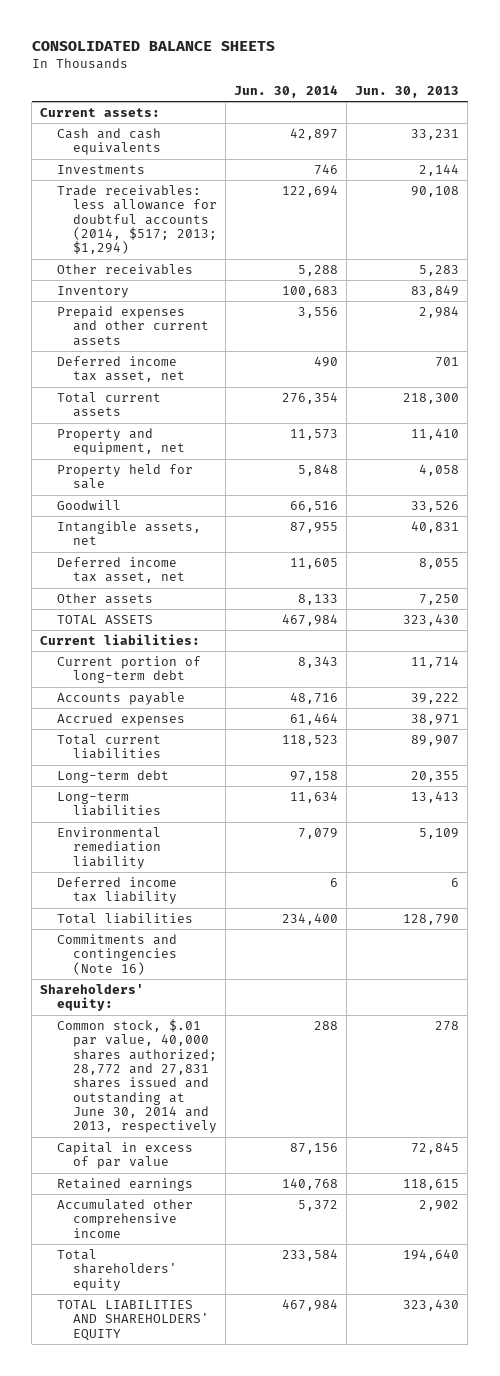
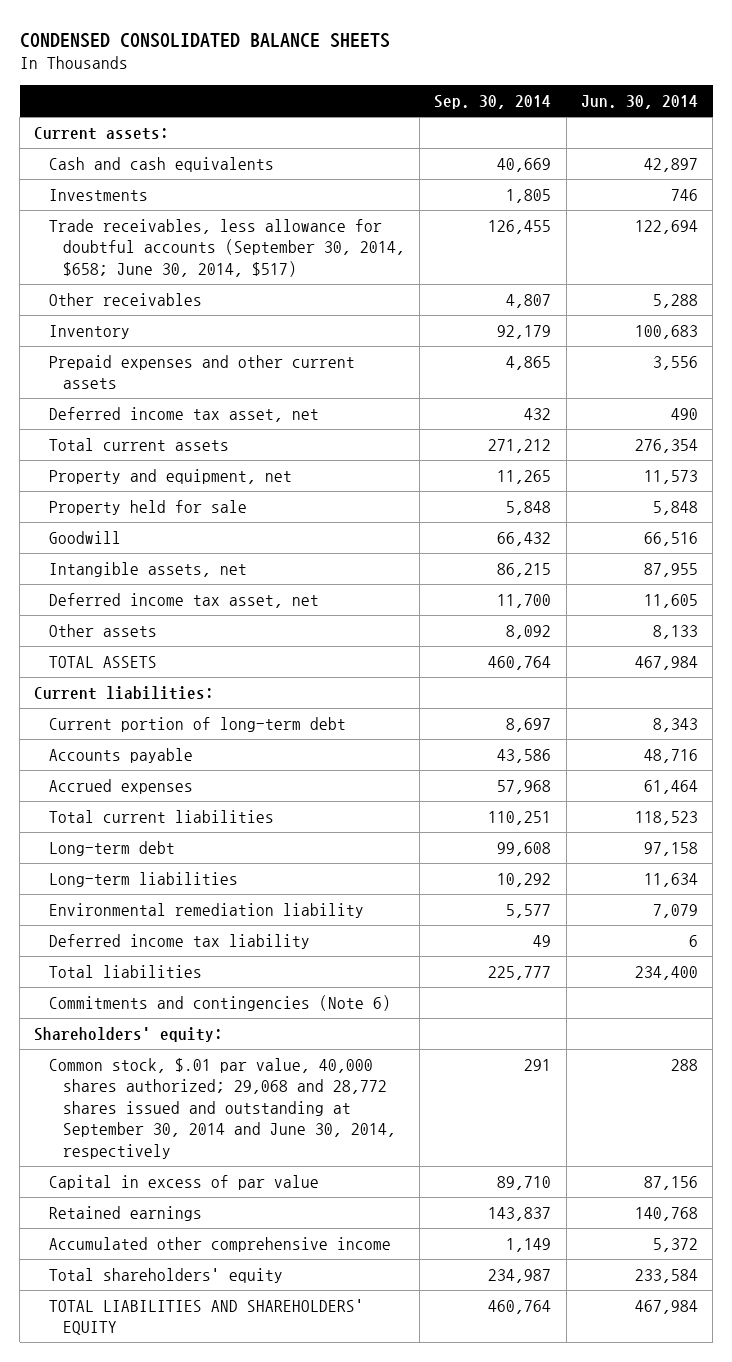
- CONSOLIDATED BALANCE SHEETS
+ CONDENSED CONSOLIDATED BALANCE SHEETS
- | Jun. 30, 2014 | Jun. 30, 2013
+ | Sep. 30, 2014 | Jun. 30, 2014
- Trade receivables: less allowance for doubtful accounts (2014, $517; 2013; $1,294) | 122,694 | 90,108
+ Trade receivables, less allowance for doubtful accounts (September 30, 2014, $658; June 30, 2014, $517) | 126,455 | 122,694
- Commitments and contingencies (Note 16)
+ Commitments and contingencies (Note 6)
- Common stock, $.01 par value, 40,000 shares authorized; 28,772 and 27,831 shares issued and outstanding at June 30, 2014 and 2013, respectively | 288 | 278
+ Common stock, $.01 par value, 40,000 shares authorized; 29,068 and 28,772 shares issued and outstanding at September 30, 2014 and June 30, 2014, respectively | 291 | 288

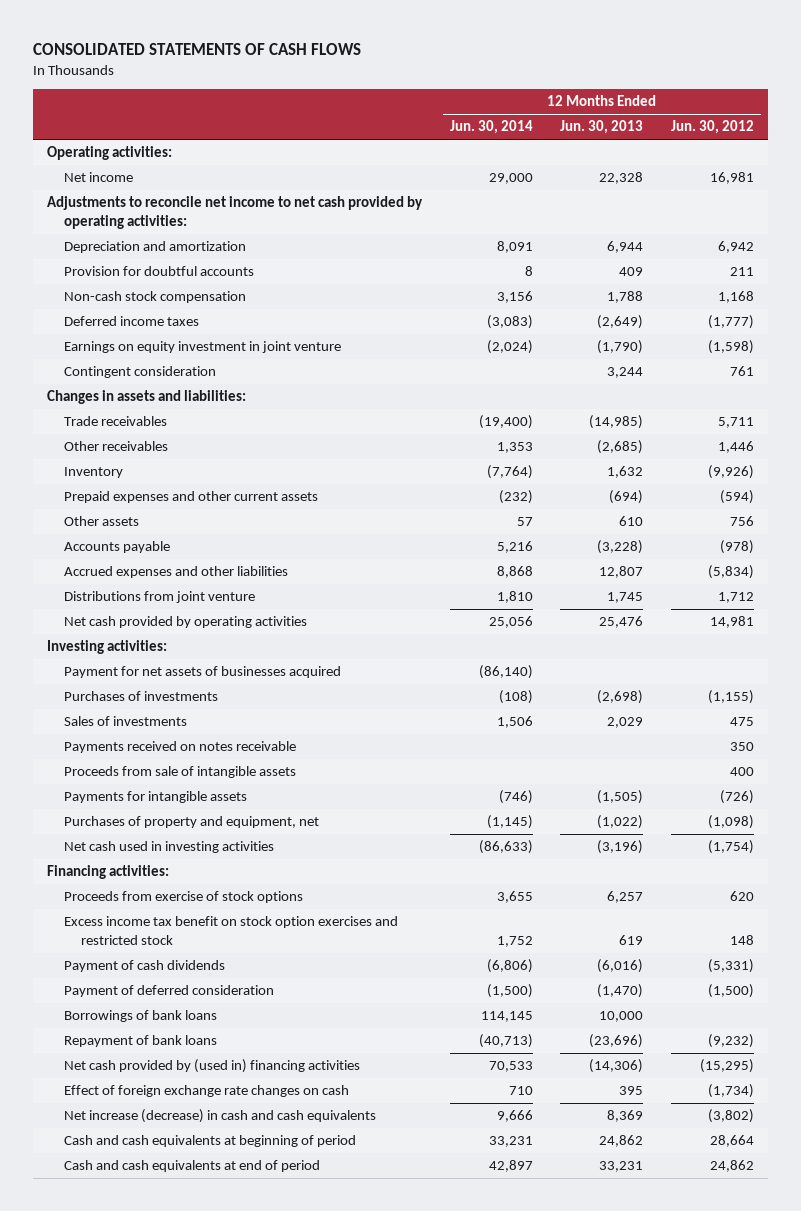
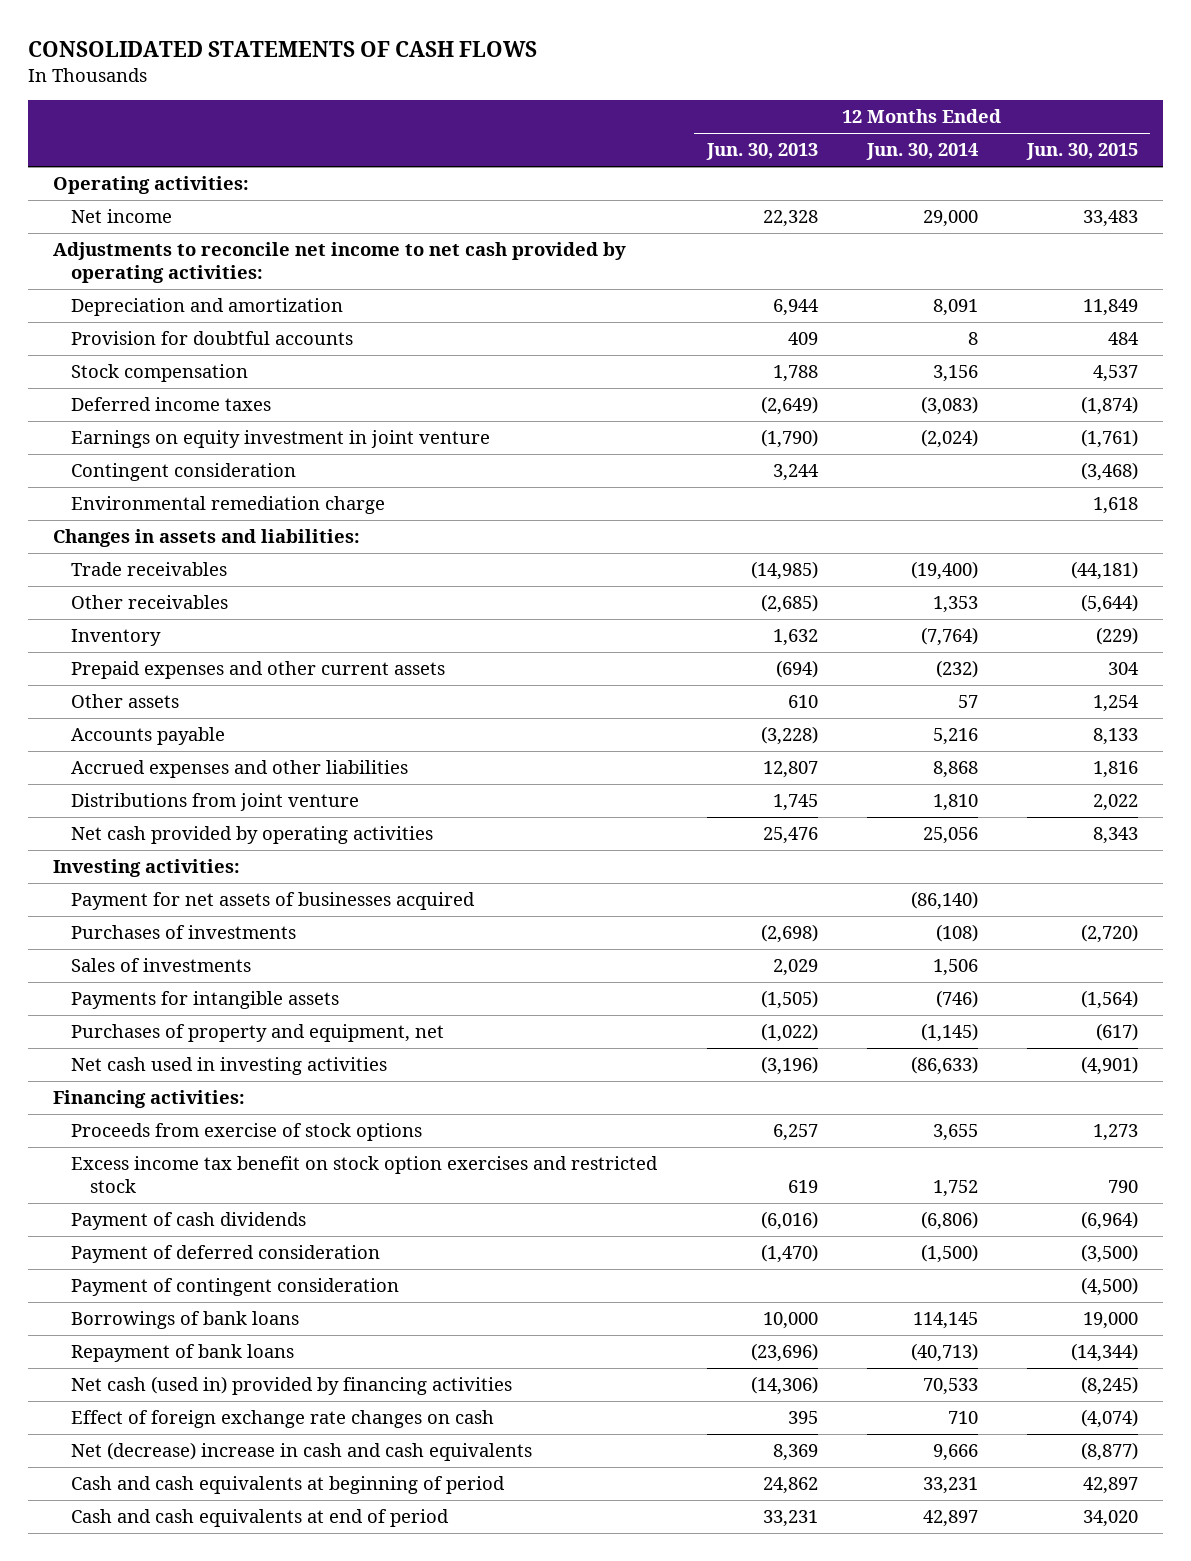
- | 12 Months Ended Jun. 30, 2014 | 12 Months Ended Jun. 30, 2013 | 12 Months Ended Jun. 30, 2012
+ | 12 Months Ended Jun. 30, 2013 | 12 Months Ended Jun. 30, 2014 | 12 Months Ended Jun. 30, 2015
- Non-cash stock compensation | 3,156 | 1,788 | 1,168
+ Stock compensation | 1,788 | 3,156 | 4,537
+ Environmental remediation charge | | | 1,618
- Payments received on notes receivable | | | 350
- Proceeds from sale of intangible assets | | | 400
+ Payment of contingent consideration | | | (4,500)
- Net cash provided by (used in) financing activities | 70,533 | (14,306) | (15,295)
+ Net cash (used in) provided by financing activities | (14,306) | 70,533 | (8,245)
- Net increase (decrease) in cash and cash equivalents | 9,666 | 8,369 | (3,802)
+ Net (decrease) increase in cash and cash equivalents | 8,369 | 9,666 | (8,877)

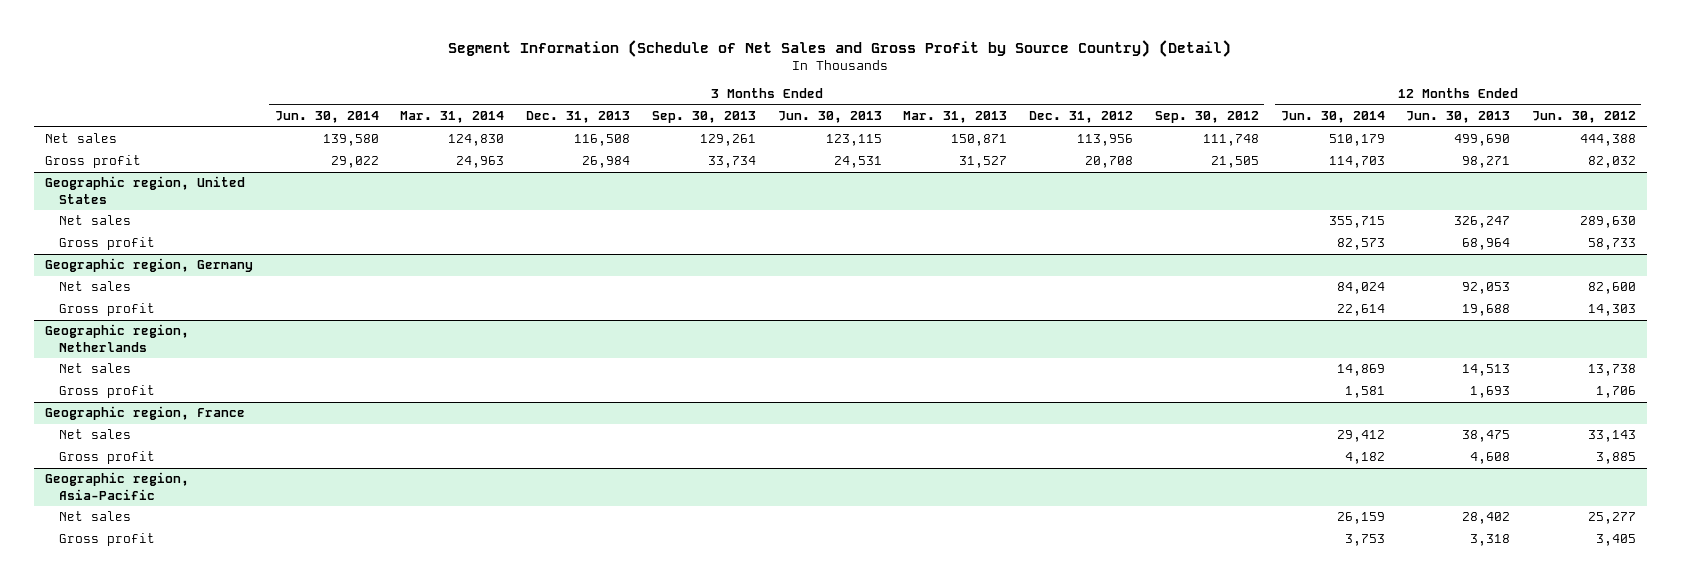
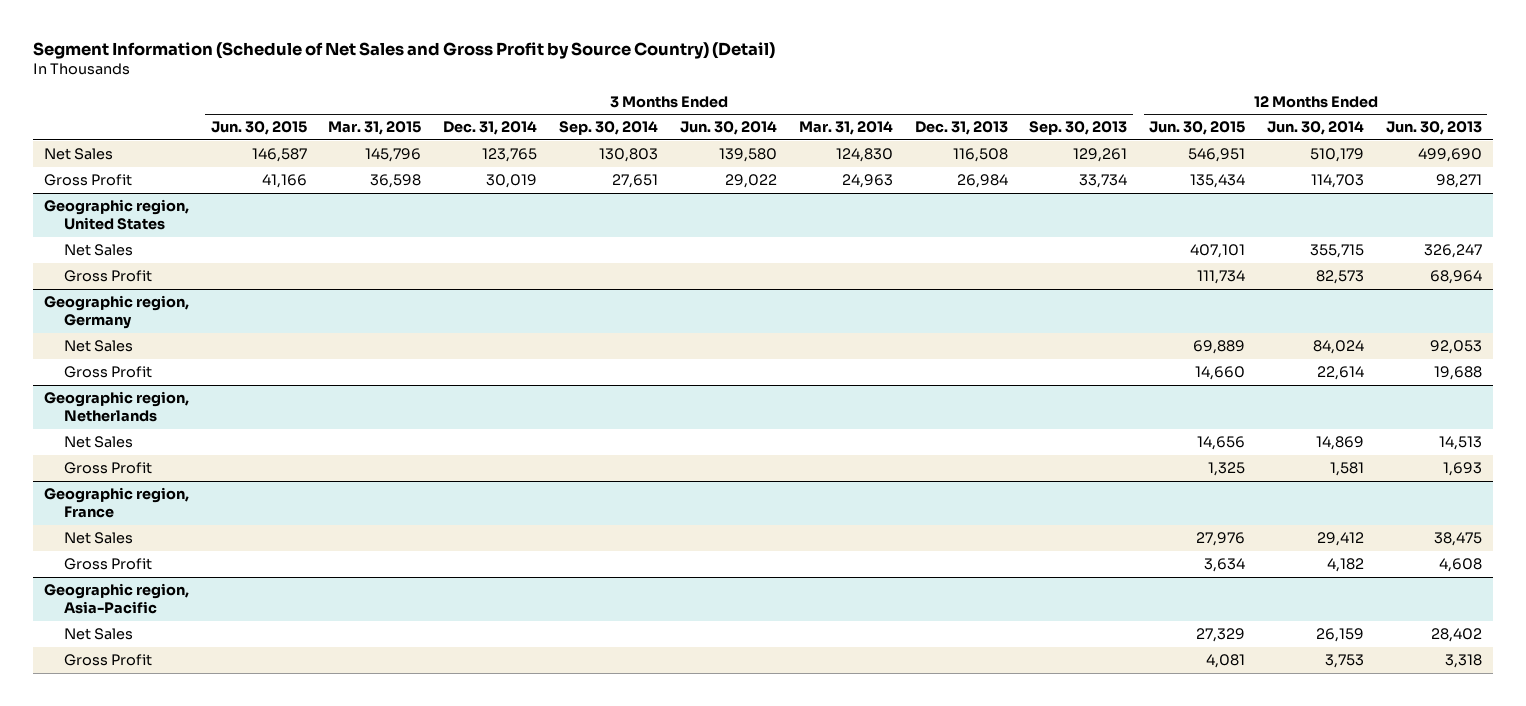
- | 3 Months Ended Jun. 30, 2014 | 3 Months Ended Mar. 31, 2014 | 3 Months Ended Dec. 31, 2013 | 3 Months Ended Sep. 30, 2013 | 3 Months Ended Jun. 30, 2013 | 3 Months Ended Mar. 31, 2013 | 3 Months Ended Dec. 31, 2012 | 3 Months Ended Sep. 30, 2012 | 12 Months Ended Jun. 30, 2014 | 12 Months Ended Jun. 30, 2013 | 12 Months Ended Jun. 30, 2012
+ | 3 Months Ended Jun. 30, 2015 | 3 Months Ended Mar. 31, 2015 | 3 Months Ended Dec. 31, 2014 | 3 Months Ended Sep. 30, 2014 | 3 Months Ended Jun. 30, 2014 | 3 Months Ended Mar. 31, 2014 | 3 Months Ended Dec. 31, 2013 | 3 Months Ended Sep. 30, 2013 | 12 Months Ended Jun. 30, 2015 | 12 Months Ended Jun. 30, 2014 | 12 Months Ended Jun. 30, 2013
- Net sales | 139,580 | 124,830 | 116,508 | 129,261 | 123,115 | 150,871 | 113,956 | 111,748 | 510,179 | 499,690 | 444,388
- Gross profit | 29,022 | 24,963 | 26,984 | 33,734 | 24,531 | 31,527 | 20,708 | 21,505 | 114,703 | 98,271 | 82,032
+ Net Sales | 146,587 | 145,796 | 123,765 | 130,803 | 139,580 | 124,830 | 116,508 | 129,261 | 546,951 | 510,179 | 499,690
+ Gross Profit | 41,166 | 36,598 | 30,019 | 27,651 | 29,022 | 24,963 | 26,984 | 33,734 | 135,434 | 114,703 | 98,271
@ Geographic region, United States
- Net sales | | | | | | | | | 355,715 | 326,247 | 289,630
- Gross profit | | | | | | | | | 82,573 | 68,964 | 58,733
+ Net Sales | | | | | | | | | 407,101 | 355,715 | 326,247
+ Gross Profit | | | | | | | | | 111,734 | 82,573 | 68,964
@ Geographic region, Germany
- Net sales | | | | | | | | | 84,024 | 92,053 | 82,600
- Gross profit | | | | | | | | | 22,614 | 19,688 | 14,303
+ Net Sales | | | | | | | | | 69,889 | 84,024 | 92,053
+ Gross Profit | | | | | | | | | 14,660 | 22,614 | 19,688
@ Geographic region, Netherlands
- Net sales | | | | | | | | | 14,869 | 14,513 | 13,738
- Gross profit | | | | | | | | | 1,581 | 1,693 | 1,706
+ Net Sales | | | | | | | | | 14,656 | 14,869 | 14,513
+ Gross Profit | | | | | | | | | 1,325 | 1,581 | 1,693
@ Geographic region, France
- Net sales | | | | | | | | | 29,412 | 38,475 | 33,143
- Gross profit | | | | | | | | | 4,182 | 4,608 | 3,885
+ Net Sales | | | | | | | | | 27,976 | 29,412 | 38,475
+ Gross Profit | | | | | | | | | 3,634 | 4,182 | 4,608
@ Geographic region, Asia-Pacific
- Net sales | | | | | | | | | 26,159 | 28,402 | 25,277
- Gross profit | | | | | | | | | 3,753 | 3,318 | 3,405
+ Net Sales | | | | | | | | | 27,329 | 26,159 | 28,402
+ Gross Profit | | | | | | | | | 4,081 | 3,753 | 3,318

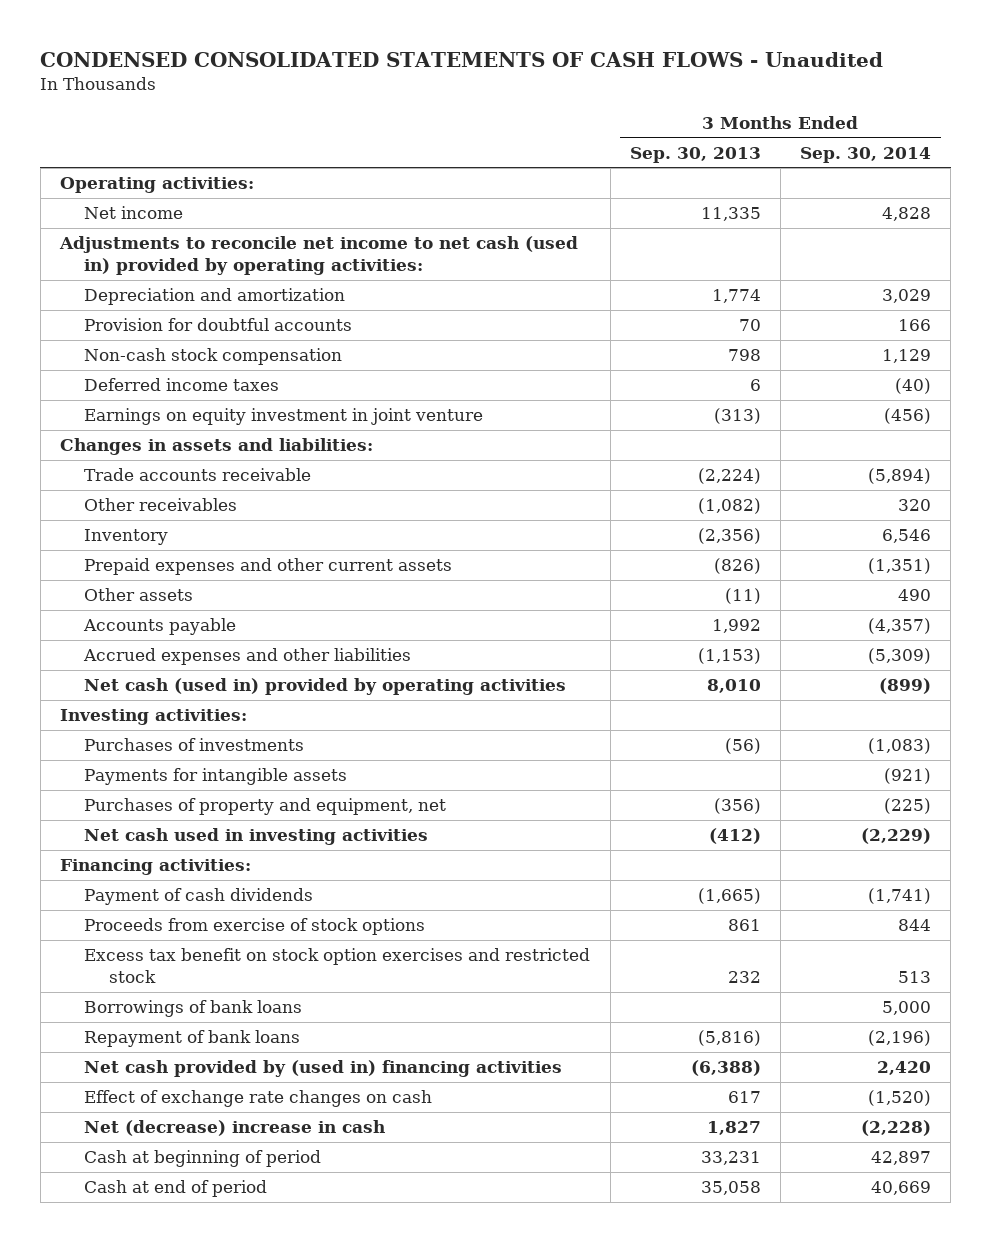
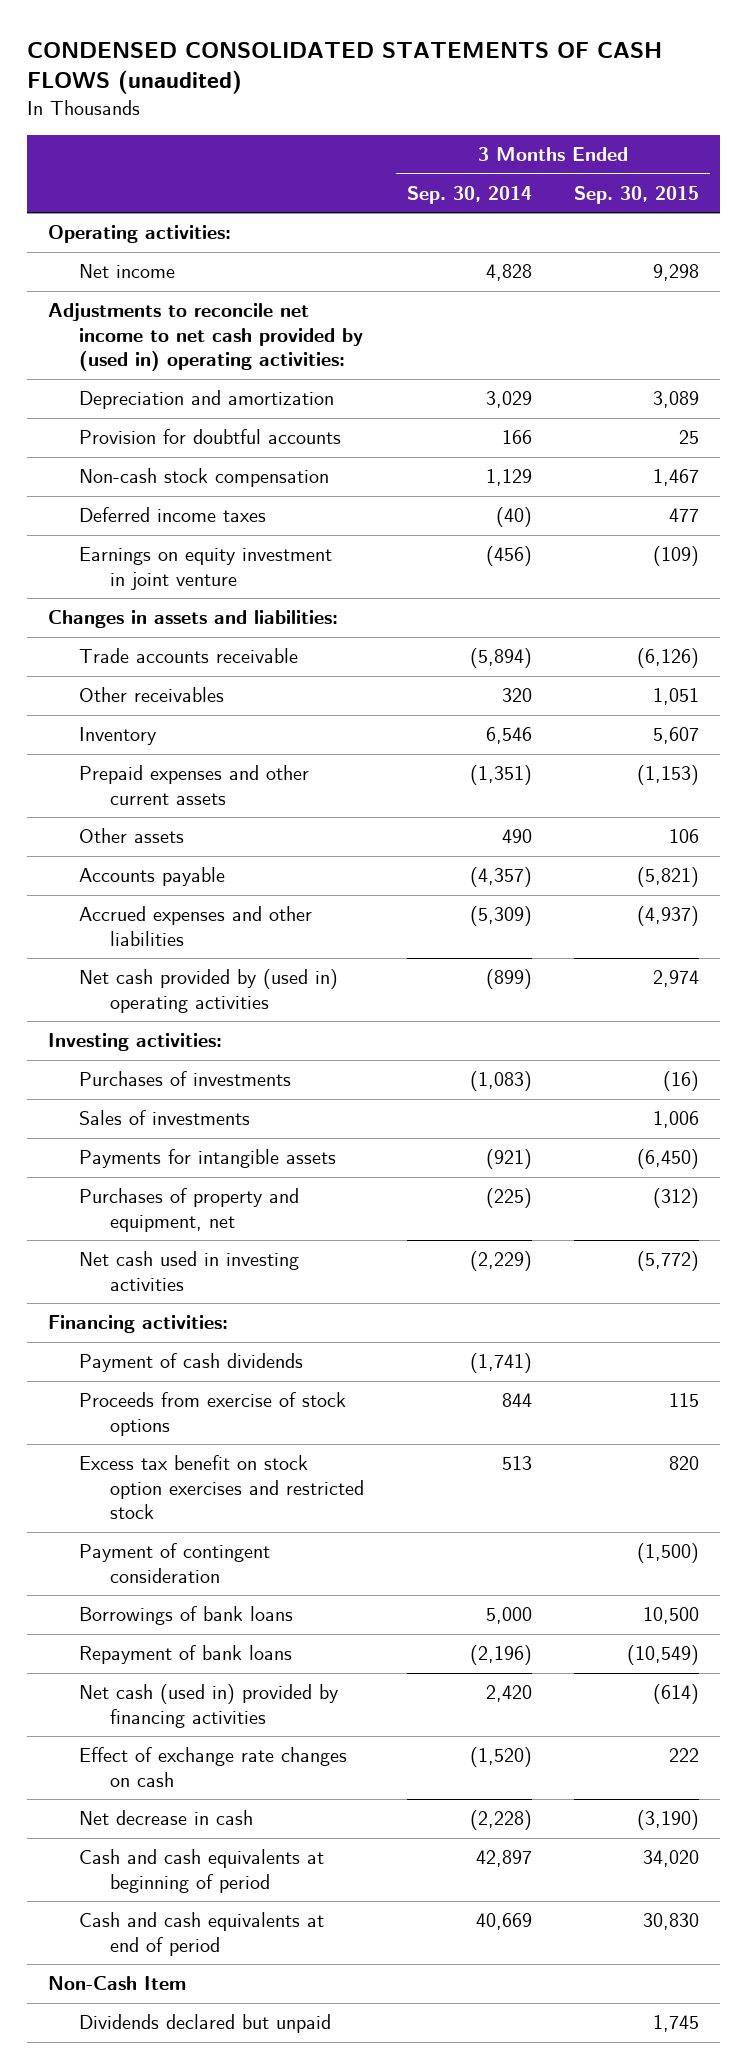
- CONDENSED CONSOLIDATED STATEMENTS OF CASH FLOWS - Unaudited
+ CONDENSED CONSOLIDATED STATEMENTS OF CASH FLOWS (unaudited)
- | 3 Months Ended Sep. 30, 2013 | 3 Months Ended Sep. 30, 2014
+ | 3 Months Ended Sep. 30, 2014 | 3 Months Ended Sep. 30, 2015
- Adjustments to reconcile net income to net cash (used in) provided by operating activities:
+ Adjustments to reconcile net income to net cash provided by (used in) operating activities:
- Net cash (used in) provided by operating activities | 8,010 | (899)
+ Net cash provided by (used in) operating activities | (899) | 2,974
+ Sales of investments | | 1,006
+ Payment of contingent consideration | | (1,500)
- Net cash provided by (used in) financing activities | (6,388) | 2,420
+ Net cash (used in) provided by financing activities | 2,420 | (614)
- Net (decrease) increase in cash | 1,827 | (2,228)
- Cash at beginning of period | 33,231 | 42,897
- Cash at end of period | 35,058 | 40,669
+ Net decrease in cash | (2,228) | (3,190)
+ Cash and cash equivalents at beginning of period | 42,897 | 34,020
+ Cash and cash equivalents at end of period | 40,669 | 30,830
+ Non-Cash Item
+ Dividends declared but unpaid | | 1,745

